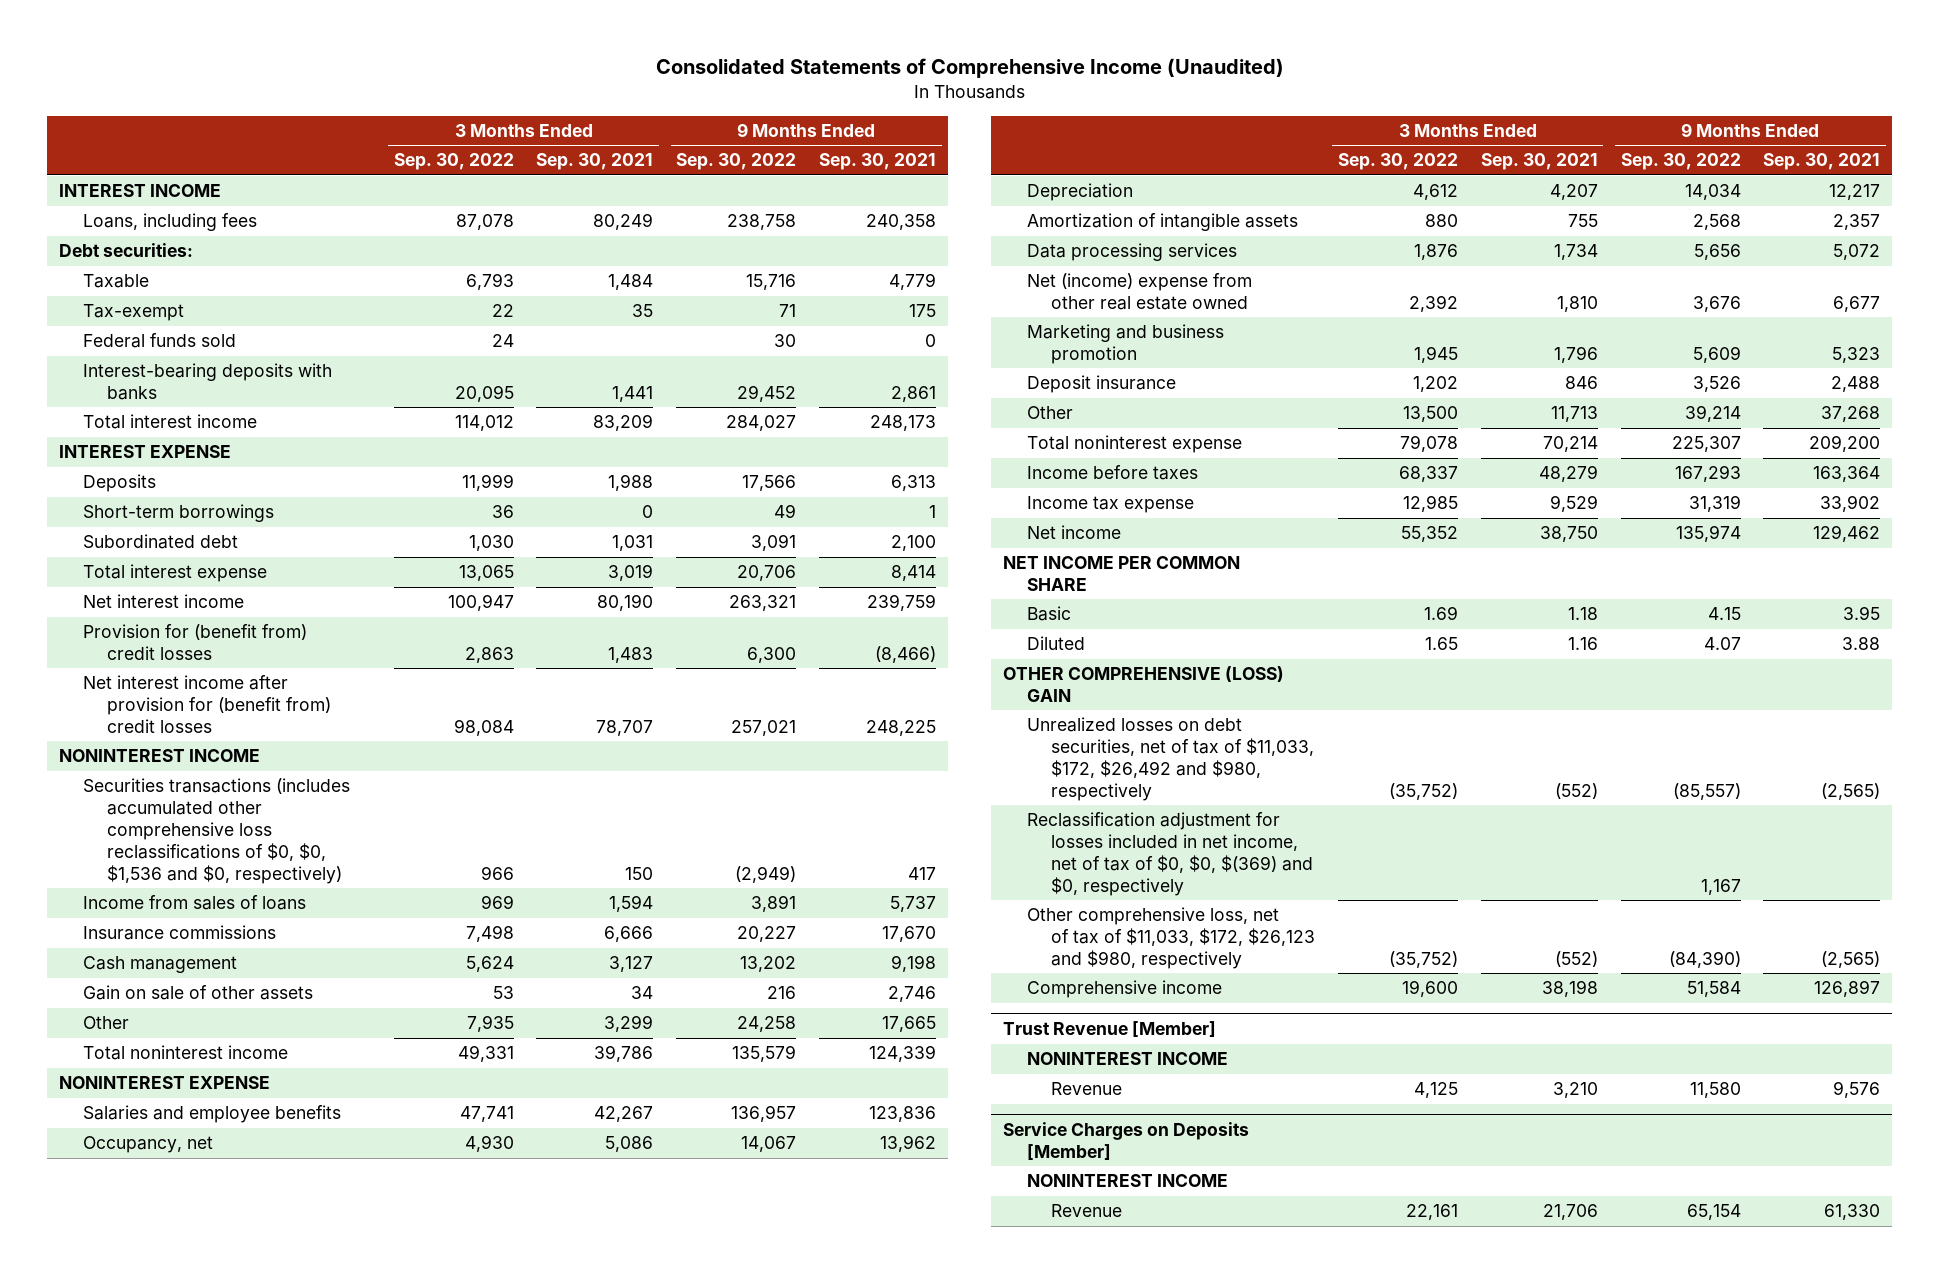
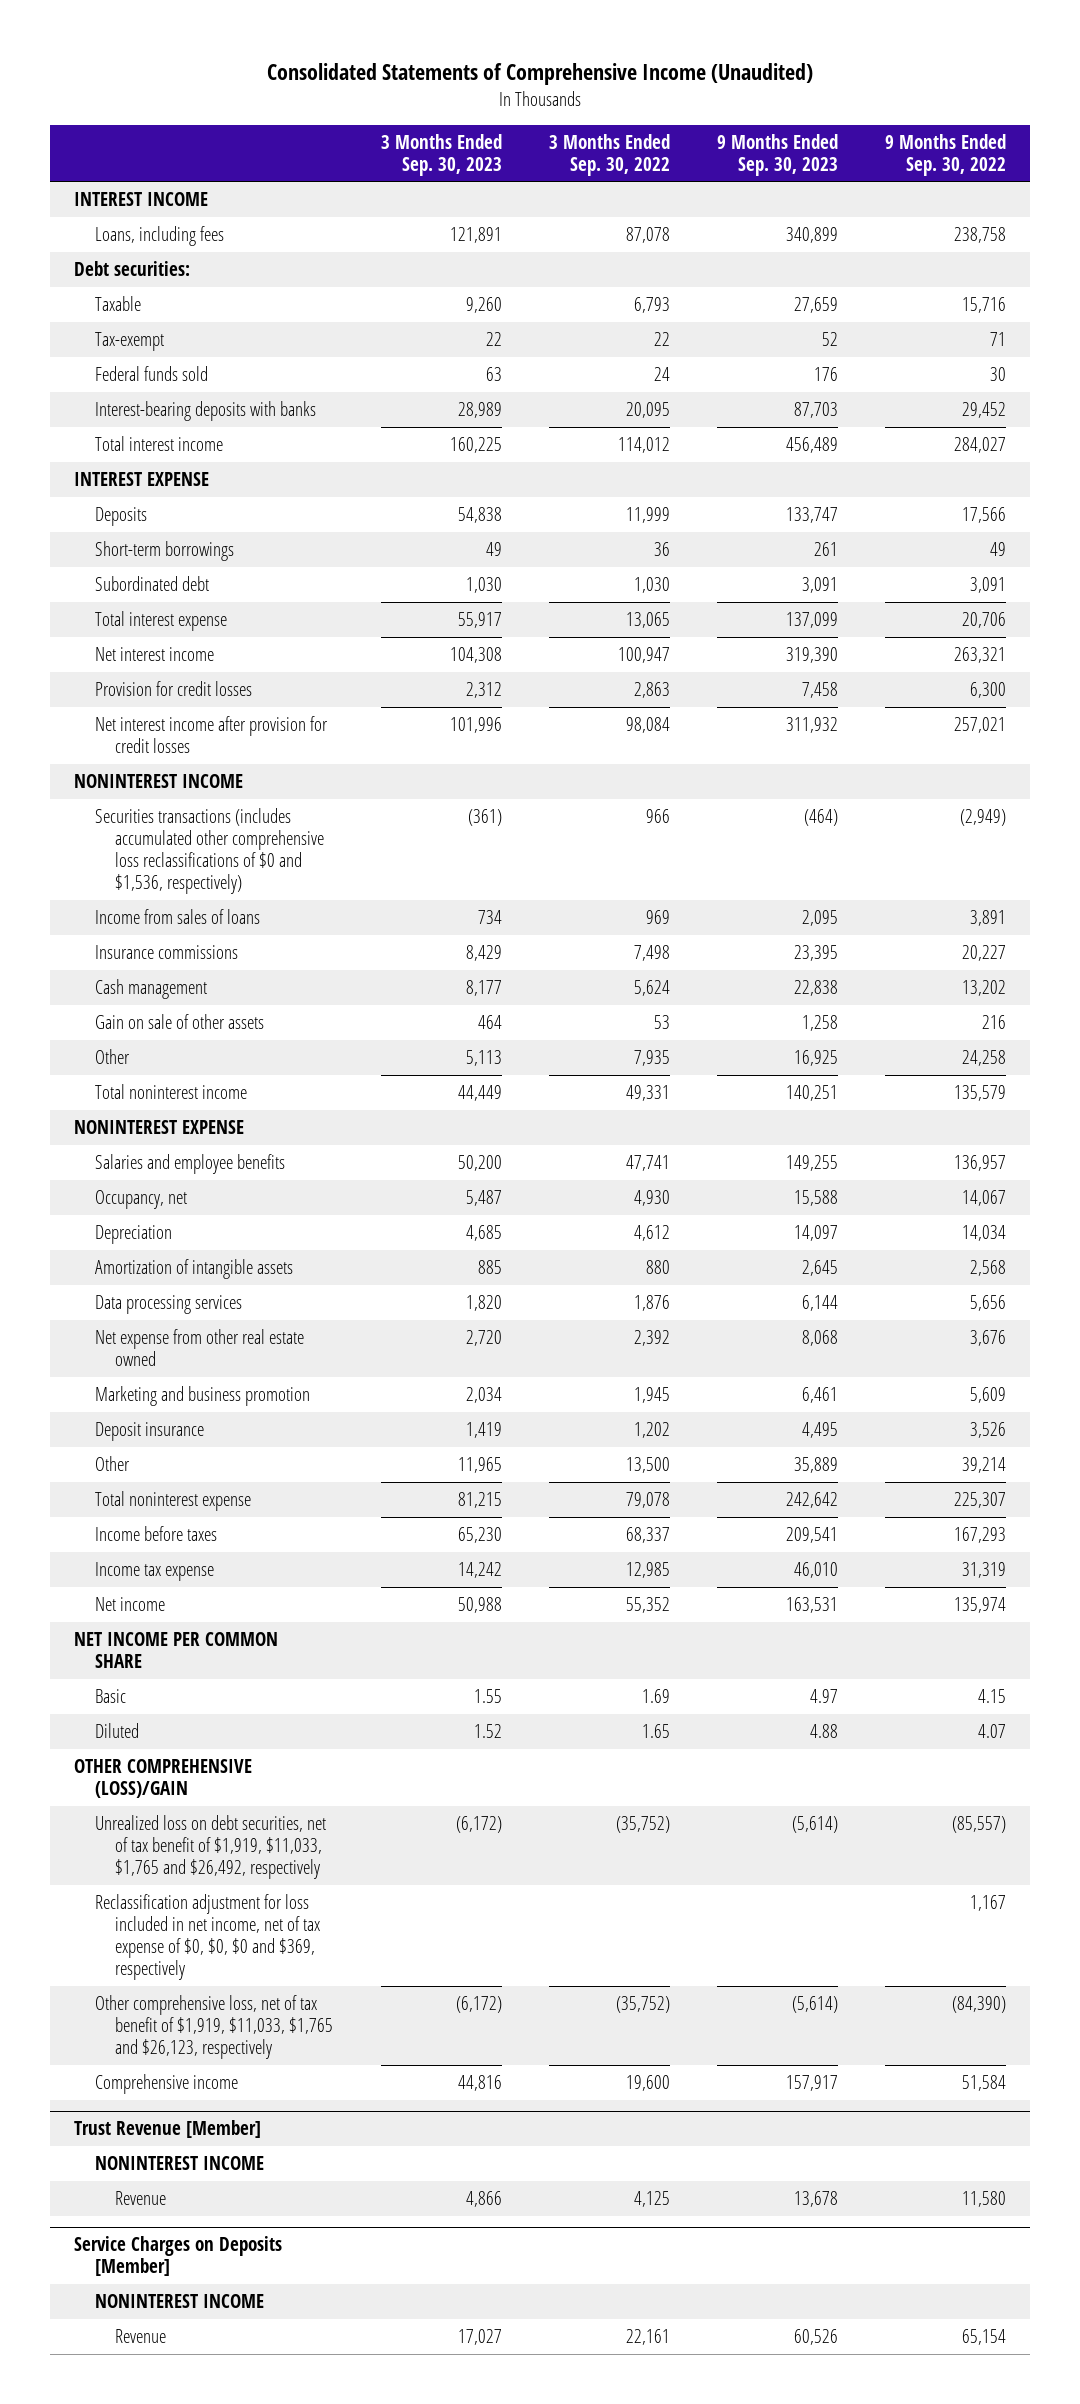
- | 3 Months Ended Sep. 30, 2022 | 3 Months Ended Sep. 30, 2021 | 9 Months Ended Sep. 30, 2022 | 9 Months Ended Sep. 30, 2021
+ | 3 Months Ended Sep. 30, 2023 | 3 Months Ended Sep. 30, 2022 | 9 Months Ended Sep. 30, 2023 | 9 Months Ended Sep. 30, 2022
- Provision for (benefit from) credit losses | 2,863 | 1,483 | 6,300 | (8,466)
- Net interest income after provision for (benefit from) credit losses | 98,084 | 78,707 | 257,021 | 248,225
+ Provision for credit losses | 2,312 | 2,863 | 7,458 | 6,300
+ Net interest income after provision for credit losses | 101,996 | 98,084 | 311,932 | 257,021
- Securities transactions (includes accumulated other comprehensive loss reclassifications of $0, $0, $1,536 and $0, respectively) | 966 | 150 | (2,949) | 417
+ Securities transactions (includes accumulated other comprehensive loss reclassifications of $0 and $1,536, respectively) | (361) | 966 | (464) | (2,949)
- Net (income) expense from other real estate owned | 2,392 | 1,810 | 3,676 | 6,677
+ Net expense from other real estate owned | 2,720 | 2,392 | 8,068 | 3,676
- OTHER COMPREHENSIVE (LOSS) GAIN
- Unrealized losses on debt securities, net of tax of $11,033, $172, $26,492 and $980, respectively | (35,752) | (552) | (85,557) | (2,565)
- Reclassification adjustment for losses included in net income, net of tax of $0, $0, $(369) and $0, respectively | | | 1,167 |
- Other comprehensive loss, net of tax of $11,033, $172, $26,123 and $980, respectively | (35,752) | (552) | (84,390) | (2,565)
+ OTHER COMPREHENSIVE (LOSS)/GAIN
+ Unrealized loss on debt securities, net of tax benefit of $1,919, $11,033, $1,765 and $26,492, respectively | (6,172) | (35,752) | (5,614) | (85,557)
+ Reclassification adjustment for loss included in net income, net of tax expense of $0, $0, $0 and $369, respectively | | | | 1,167
+ Other comprehensive loss, net of tax benefit of $1,919, $11,033, $1,765 and $26,123, respectively | (6,172) | (35,752) | (5,614) | (84,390)

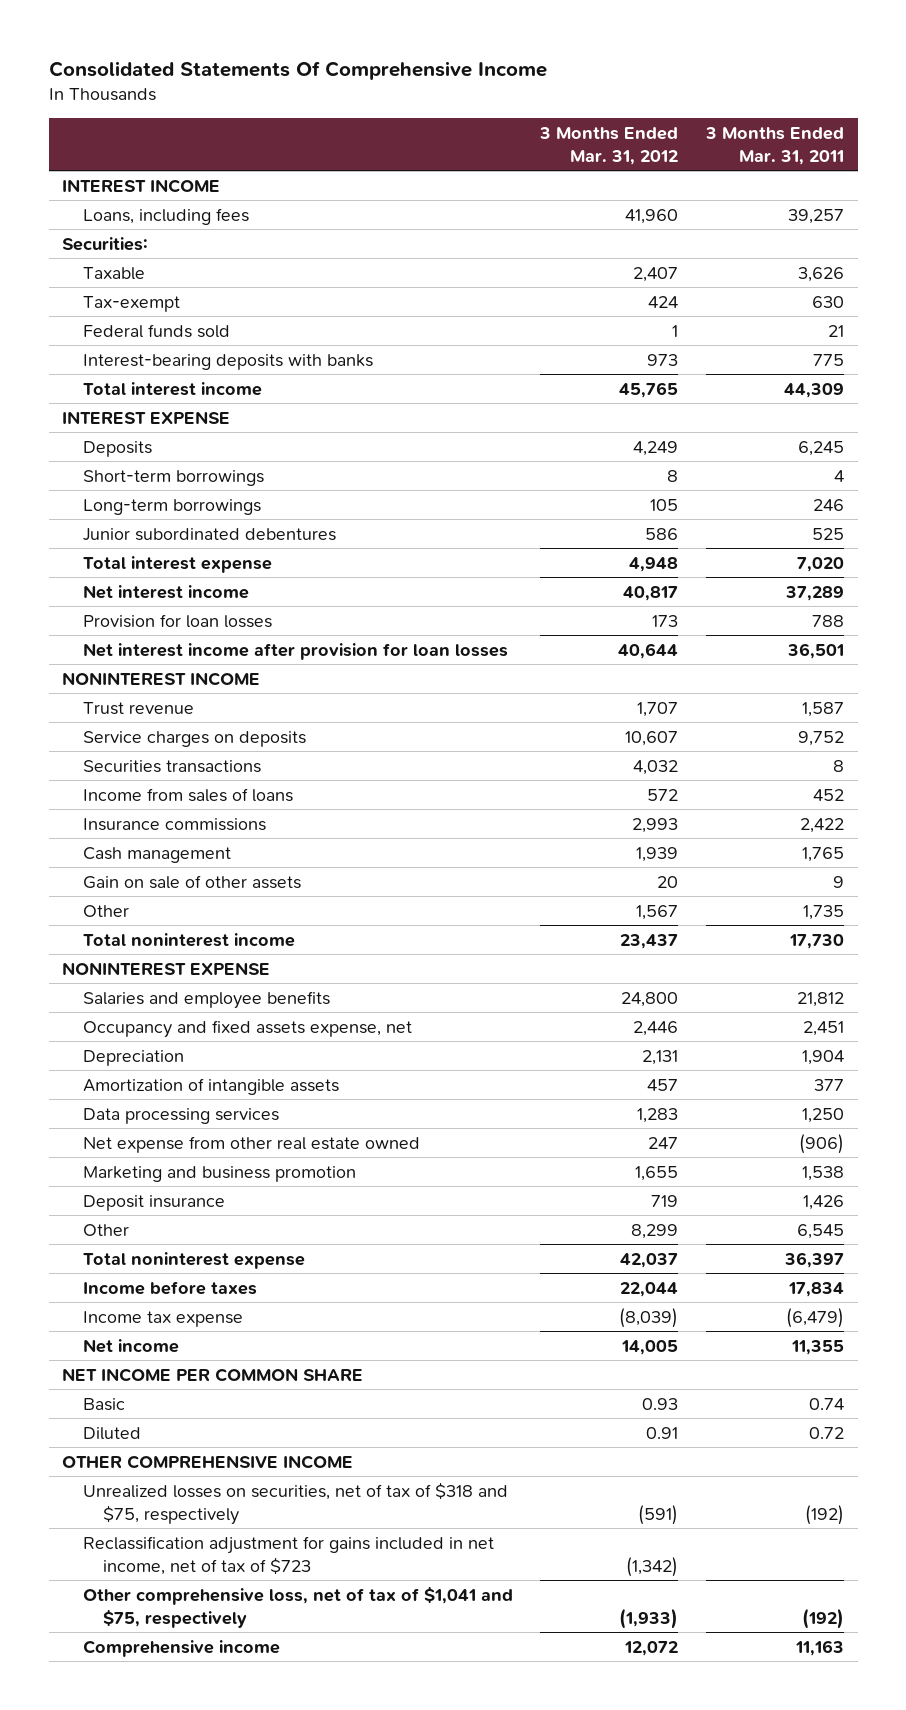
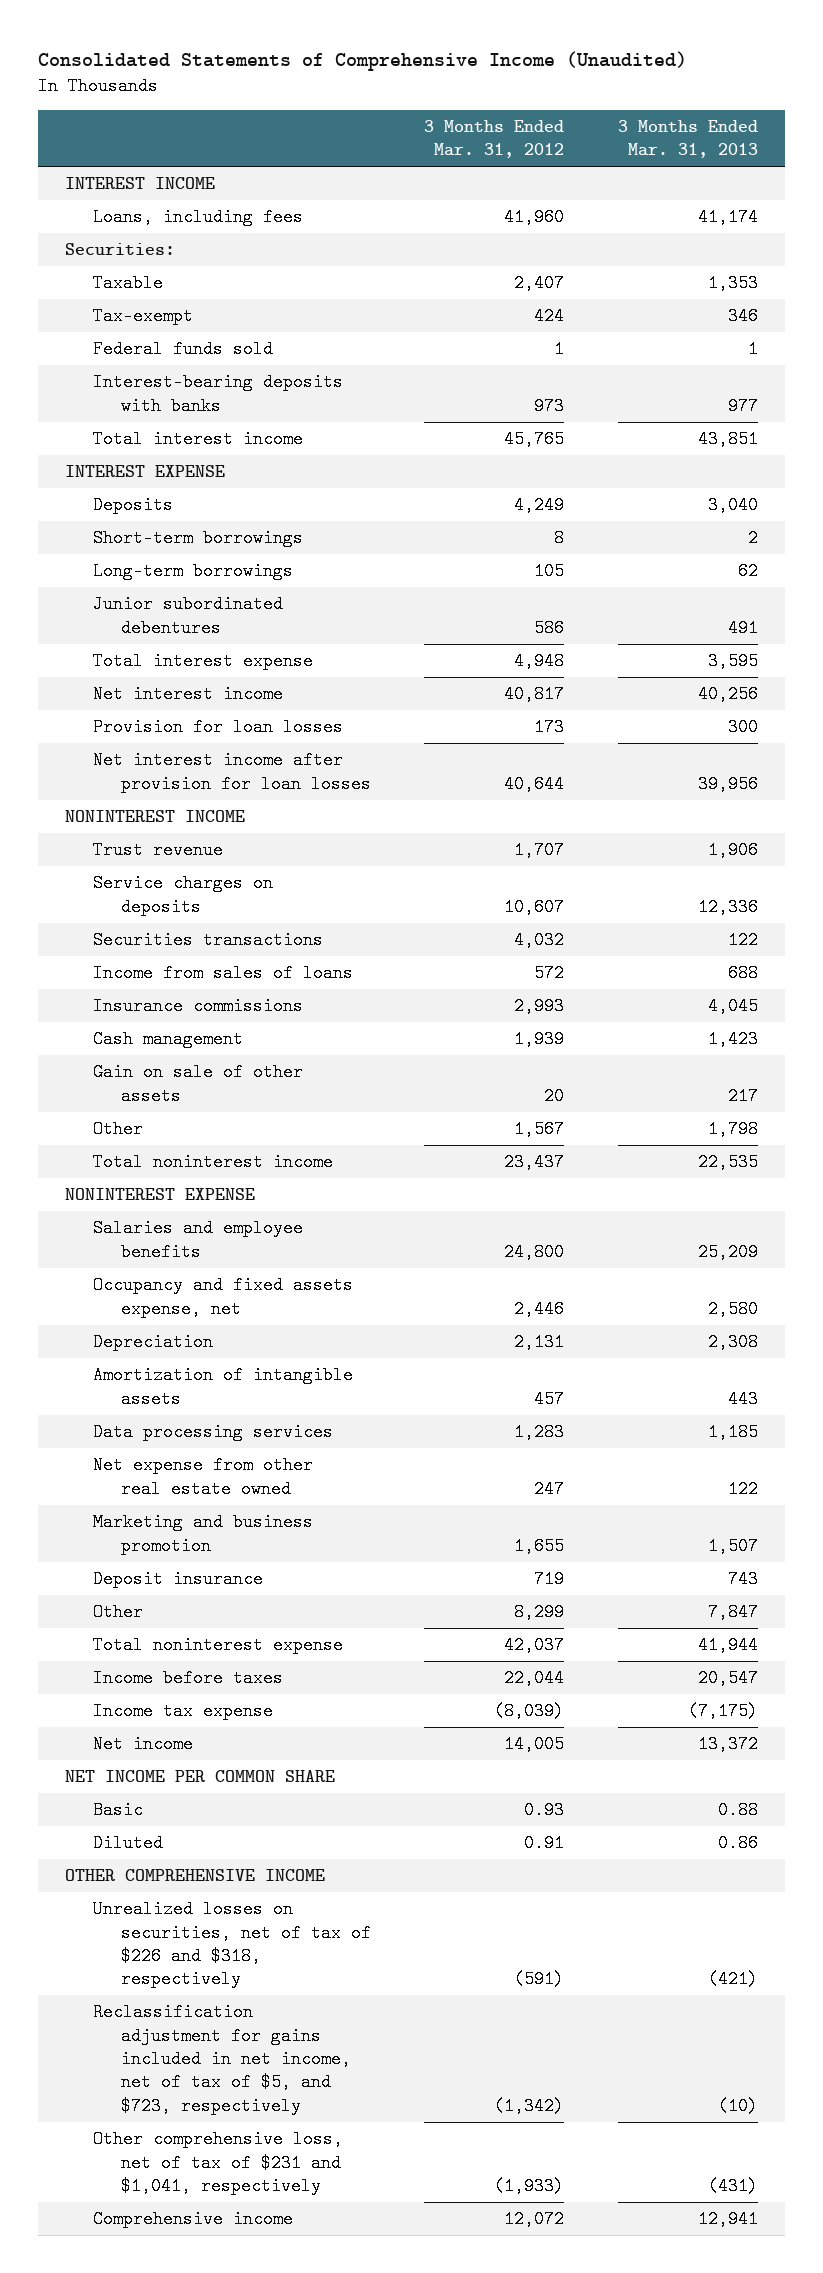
- Consolidated Statements Of Comprehensive Income
+ Consolidated Statements of Comprehensive Income (Unaudited)
- | 3 Months Ended Mar. 31, 2012 | 3 Months Ended Mar. 31, 2011
+ | 3 Months Ended Mar. 31, 2012 | 3 Months Ended Mar. 31, 2013
- Unrealized losses on securities, net of tax of $318 and $75, respectively | (591) | (192)
- Reclassification adjustment for gains included in net income, net of tax of $723 | (1,342) |
- Other comprehensive loss, net of tax of $1,041 and $75, respectively | (1,933) | (192)
+ Unrealized losses on securities, net of tax of $226 and $318, respectively | (591) | (421)
+ Reclassification adjustment for gains included in net income, net of tax of $5, and $723, respectively | (1,342) | (10)
+ Other comprehensive loss, net of tax of $231 and $1,041, respectively | (1,933) | (431)

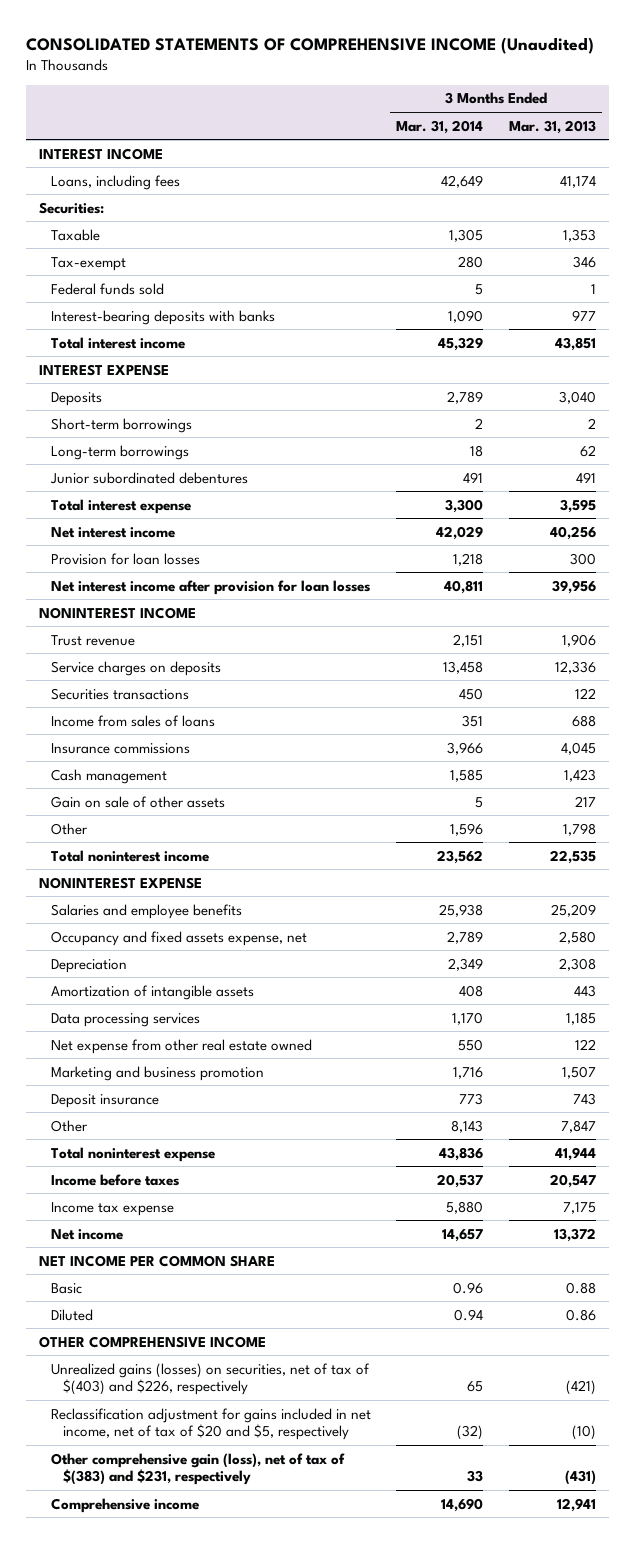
- Consolidated Statements of Comprehensive Income (Unaudited)
+ CONSOLIDATED STATEMENTS OF COMPREHENSIVE INCOME (Unaudited)
- | 3 Months Ended Mar. 31, 2012 | 3 Months Ended Mar. 31, 2013
+ | 3 Months Ended Mar. 31, 2014 | 3 Months Ended Mar. 31, 2013
- Income tax expense | (8,039) | (7,175)
+ Income tax expense | 5,880 | 7,175
- Unrealized losses on securities, net of tax of $226 and $318, respectively | (591) | (421)
- Reclassification adjustment for gains included in net income, net of tax of $5, and $723, respectively | (1,342) | (10)
- Other comprehensive loss, net of tax of $231 and $1,041, respectively | (1,933) | (431)
+ Unrealized gains (losses) on securities, net of tax of $(403) and $226, respectively | 65 | (421)
+ Reclassification adjustment for gains included in net income, net of tax of $20 and $5, respectively | (32) | (10)
+ Other comprehensive gain (loss), net of tax of $(383) and $231, respectively | 33 | (431)

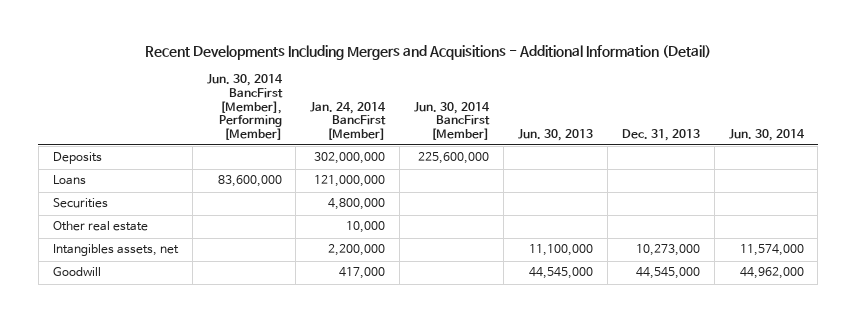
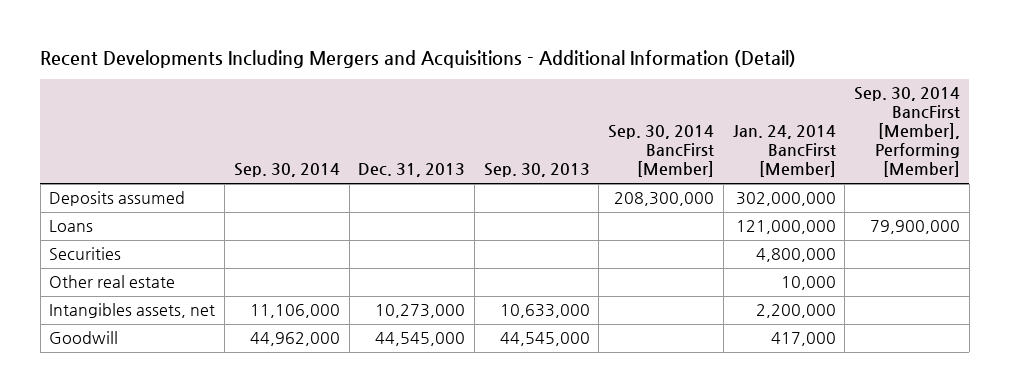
- | Jun. 30, 2014 BancFirst [Member], Performing [Member] | Jan. 24, 2014 BancFirst [Member] | Jun. 30, 2014 BancFirst [Member] | Jun. 30, 2013 | Dec. 31, 2013 | Jun. 30, 2014
+ | Sep. 30, 2014 | Dec. 31, 2013 | Sep. 30, 2013 | Sep. 30, 2014 BancFirst [Member] | Jan. 24, 2014 BancFirst [Member] | Sep. 30, 2014 BancFirst [Member], Performing [Member]
- Deposits | | 302,000,000 | 225,600,000 | | |
+ Deposits assumed | | | | 208,300,000 | 302,000,000 |

